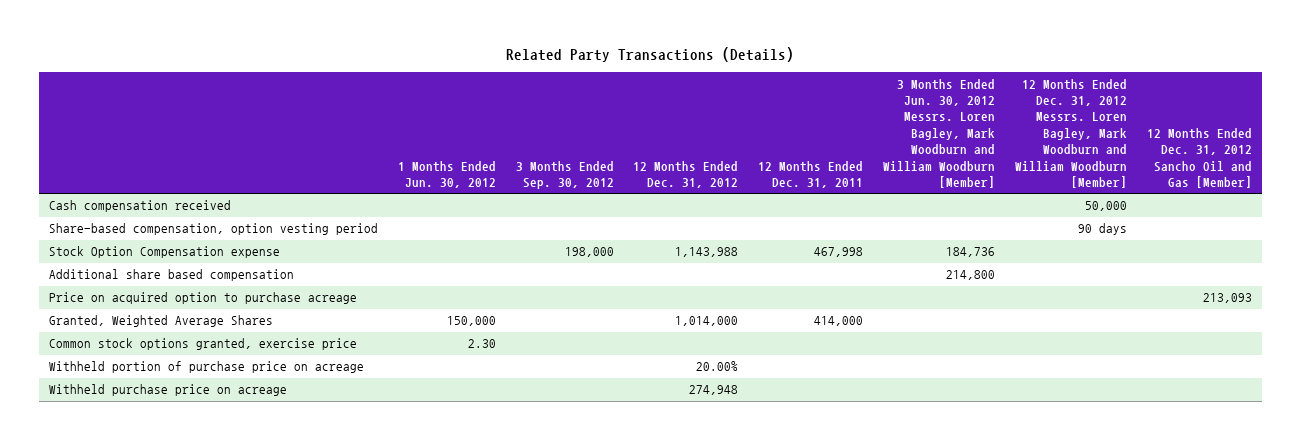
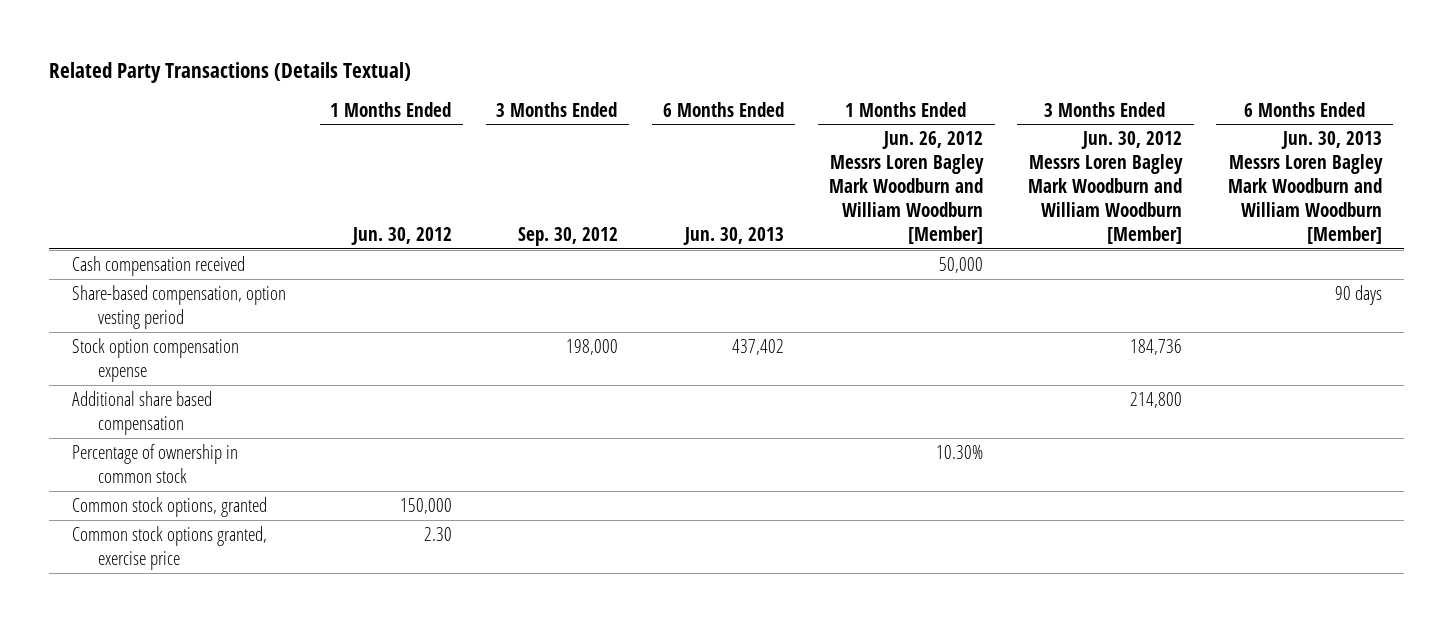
- Related Party Transactions (Details)
+ Related Party Transactions (Details Textual)
- | 1 Months Ended Jun. 30, 2012 | 3 Months Ended Sep. 30, 2012 | 12 Months Ended Dec. 31, 2012 | 12 Months Ended Dec. 31, 2011 | 3 Months Ended Jun. 30, 2012 Messrs. Loren Bagley, Mark Woodburn and William Woodburn [Member] | 12 Months Ended Dec. 31, 2012 Messrs. Loren Bagley, Mark Woodburn and William Woodburn [Member] | 12 Months Ended Dec. 31, 2012 Sancho Oil and Gas [Member]
+ | 1 Months Ended Jun. 30, 2012 | 3 Months Ended Sep. 30, 2012 | 6 Months Ended Jun. 30, 2013 | 1 Months Ended Jun. 26, 2012 Messrs Loren Bagley Mark Woodburn and William Woodburn [Member] | 3 Months Ended Jun. 30, 2012 Messrs Loren Bagley Mark Woodburn and William Woodburn [Member] | 6 Months Ended Jun. 30, 2013 Messrs Loren Bagley Mark Woodburn and William Woodburn [Member]
- Stock Option Compensation expense | | 198,000 | 1,143,988 | 467,998 | 184,736 | |
+ Stock option compensation expense | | 198,000 | 437,402 | | 184,736 |
- Price on acquired option to purchase acreage | | | | | | | 213,093
- Granted, Weighted Average Shares | 150,000 | | 1,014,000 | 414,000 | | |
+ Percentage of ownership in common stock | | | | 10.30% | |
+ Common stock options, granted | 150,000 | | | | |
- Withheld portion of purchase price on acreage | | | 20.00% | | | |
- Withheld purchase price on acreage | | | 274,948 | | | |

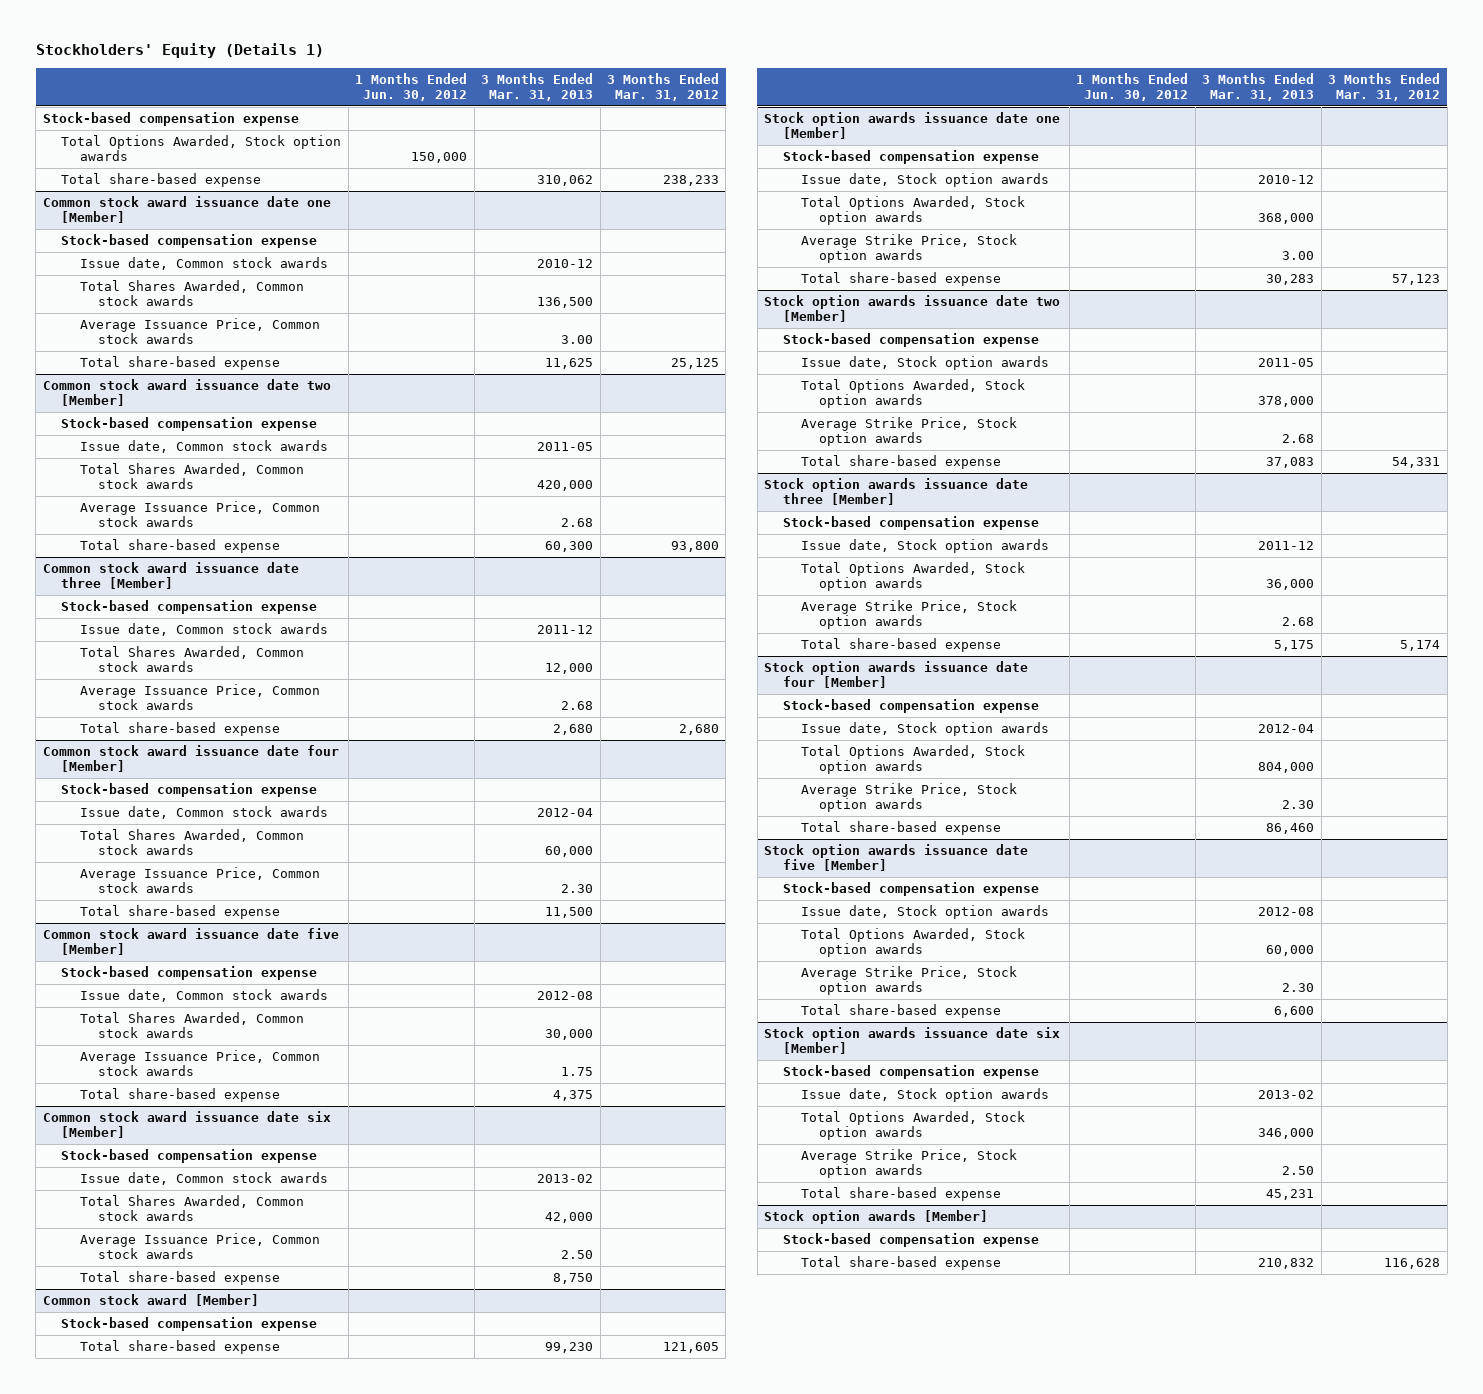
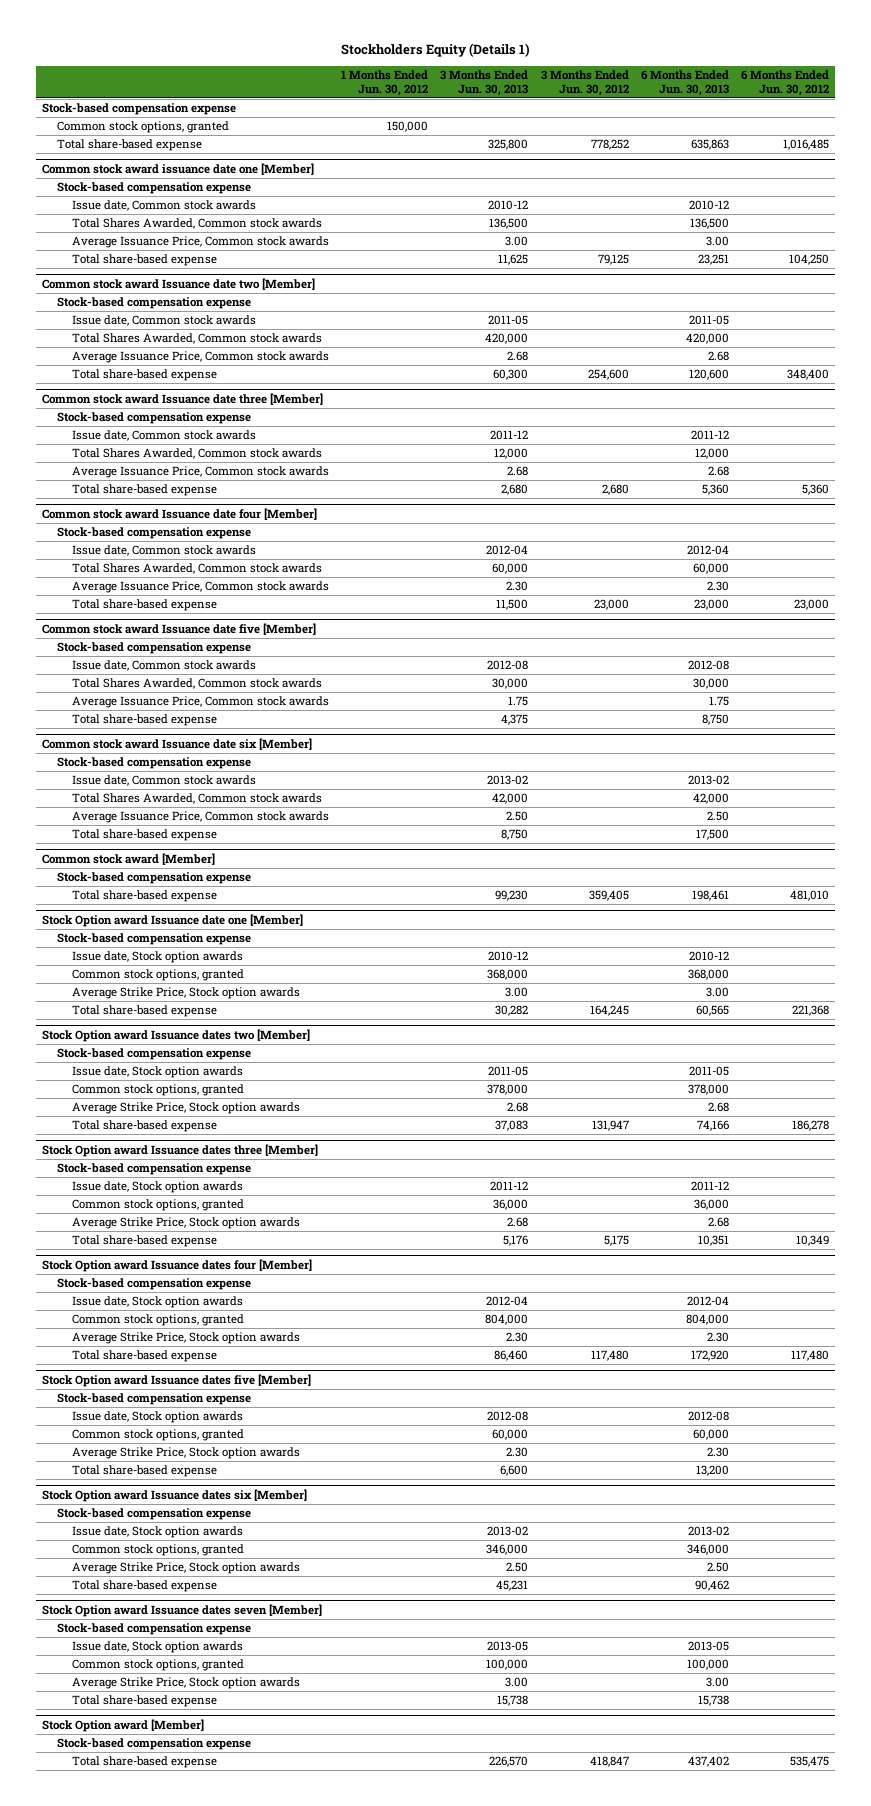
- Stockholders' Equity (Details 1)
+ Stockholders Equity (Details 1)
- | 1 Months Ended Jun. 30, 2012 | 3 Months Ended Mar. 31, 2013 | 3 Months Ended Mar. 31, 2012
+ | 1 Months Ended Jun. 30, 2012 | 3 Months Ended Jun. 30, 2013 | 3 Months Ended Jun. 30, 2012 | 6 Months Ended Jun. 30, 2013 | 6 Months Ended Jun. 30, 2012
- Total Options Awarded, Stock option awards | 150,000 | |
+ Common stock options, granted | 150,000 | | | |
- Common stock award issuance date two [Member]
+ Common stock award Issuance date two [Member]
- Common stock award issuance date three [Member]
+ Common stock award Issuance date three [Member]
- Common stock award issuance date four [Member]
+ Common stock award Issuance date four [Member]
- Common stock award issuance date five [Member]
+ Common stock award Issuance date five [Member]
- Common stock award issuance date six [Member]
+ Common stock award Issuance date six [Member]
- Stock option awards issuance date one [Member]
+ Stock Option award Issuance date one [Member]
- Total Options Awarded, Stock option awards | | 368,000 |
+ Common stock options, granted | | 368,000 | | 368,000 |
- Stock option awards issuance date two [Member]
+ Stock Option award Issuance dates two [Member]
- Total Options Awarded, Stock option awards | | 378,000 |
+ Common stock options, granted | | 378,000 | | 378,000 |
- Stock option awards issuance date three [Member]
+ Stock Option award Issuance dates three [Member]
- Total Options Awarded, Stock option awards | | 36,000 |
+ Common stock options, granted | | 36,000 | | 36,000 |
- Stock option awards issuance date four [Member]
+ Stock Option award Issuance dates four [Member]
- Total Options Awarded, Stock option awards | | 804,000 |
+ Common stock options, granted | | 804,000 | | 804,000 |
- Stock option awards issuance date five [Member]
+ Stock Option award Issuance dates five [Member]
- Total Options Awarded, Stock option awards | | 60,000 |
+ Common stock options, granted | | 60,000 | | 60,000 |
- Stock option awards issuance date six [Member]
+ Stock Option award Issuance dates six [Member]
- Total Options Awarded, Stock option awards | | 346,000 |
+ Common stock options, granted | | 346,000 | | 346,000 |
- Stock option awards [Member]
+ Stock Option award Issuance dates seven [Member]
+ Stock-based compensation expense
+ Issue date, Stock option awards | | 2013-05 | | 2013-05 |
+ Common stock options, granted | | 100,000 | | 100,000 |
+ Average Strike Price, Stock option awards | | 3.00 | | 3.00 |
+ Total share-based expense | | 15,738 | | 15,738 |
+ Stock Option award [Member]

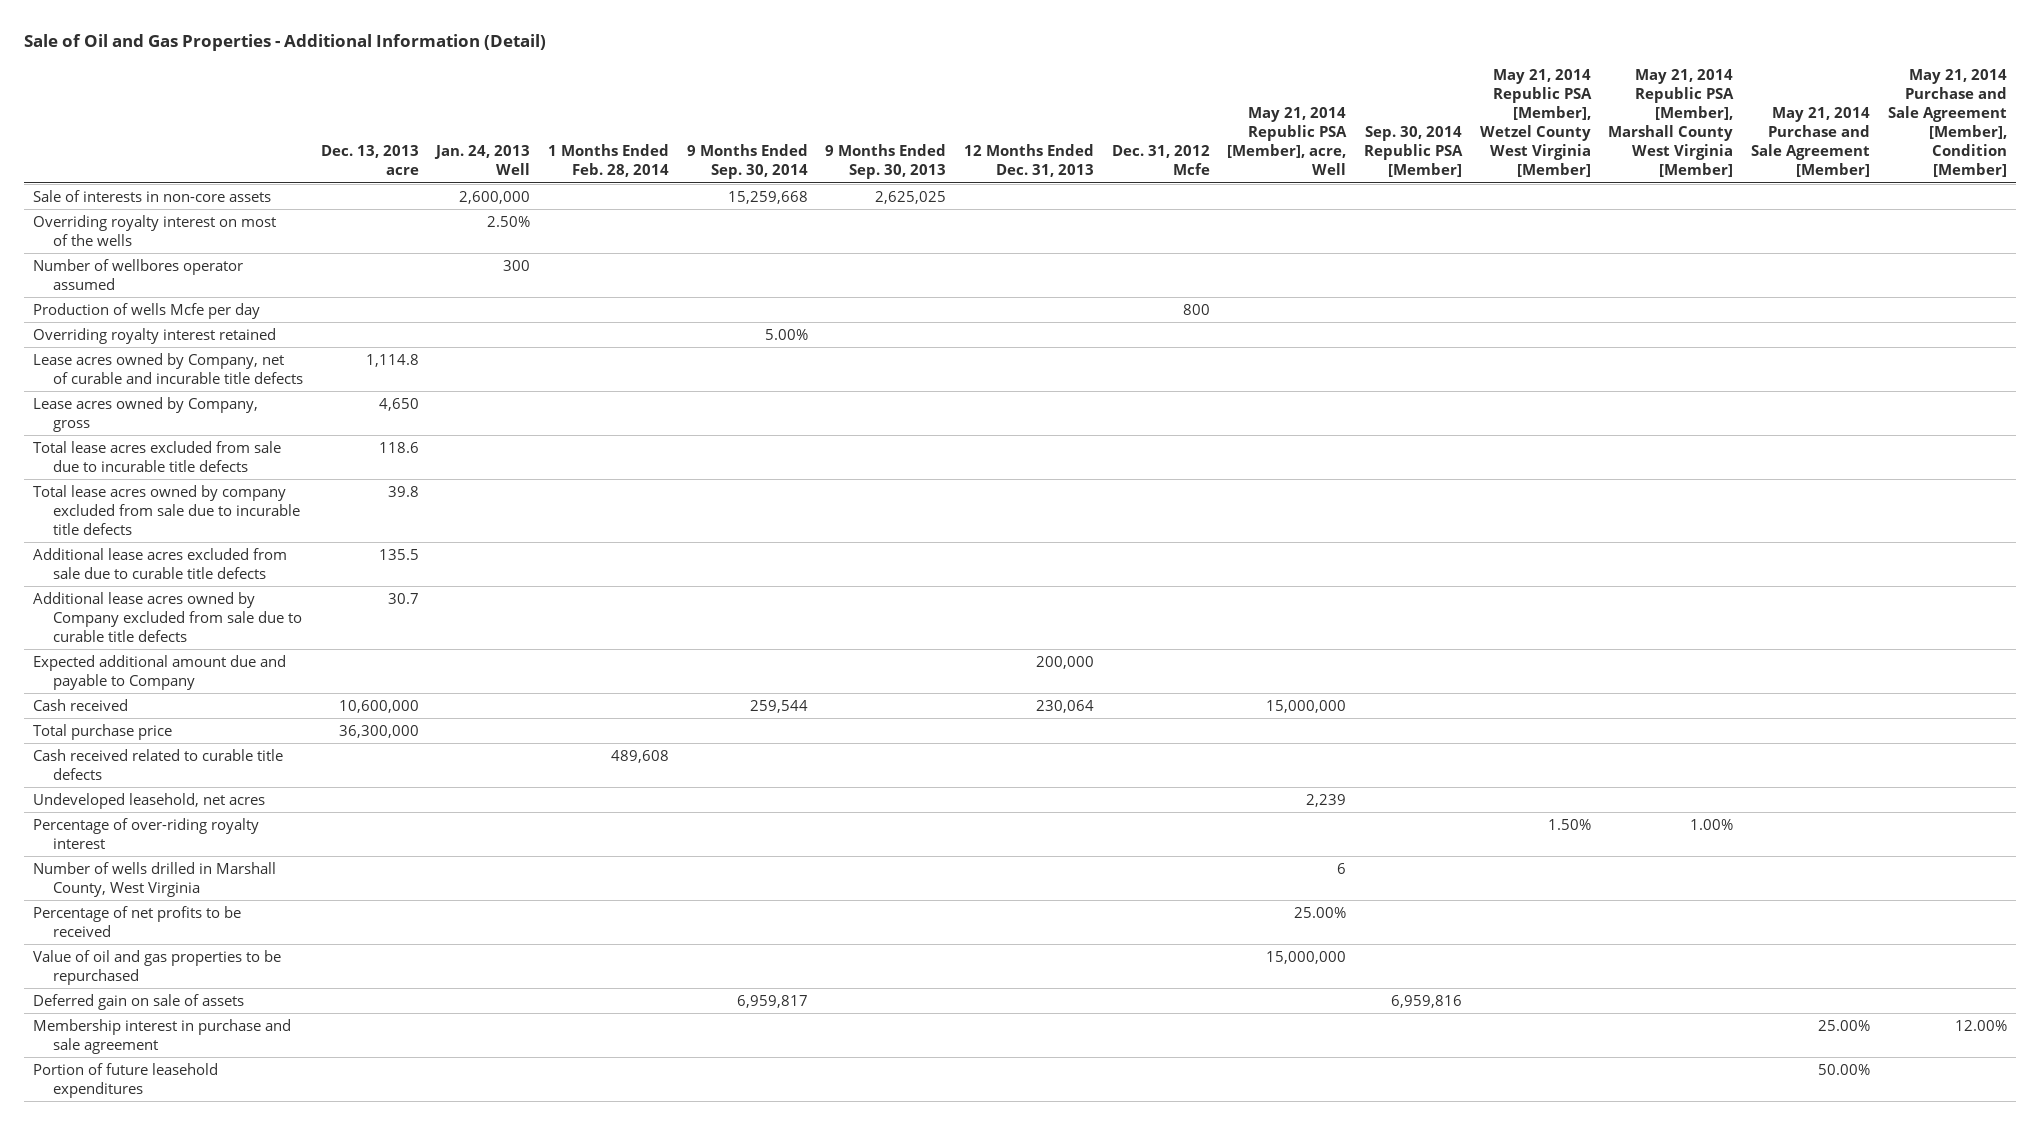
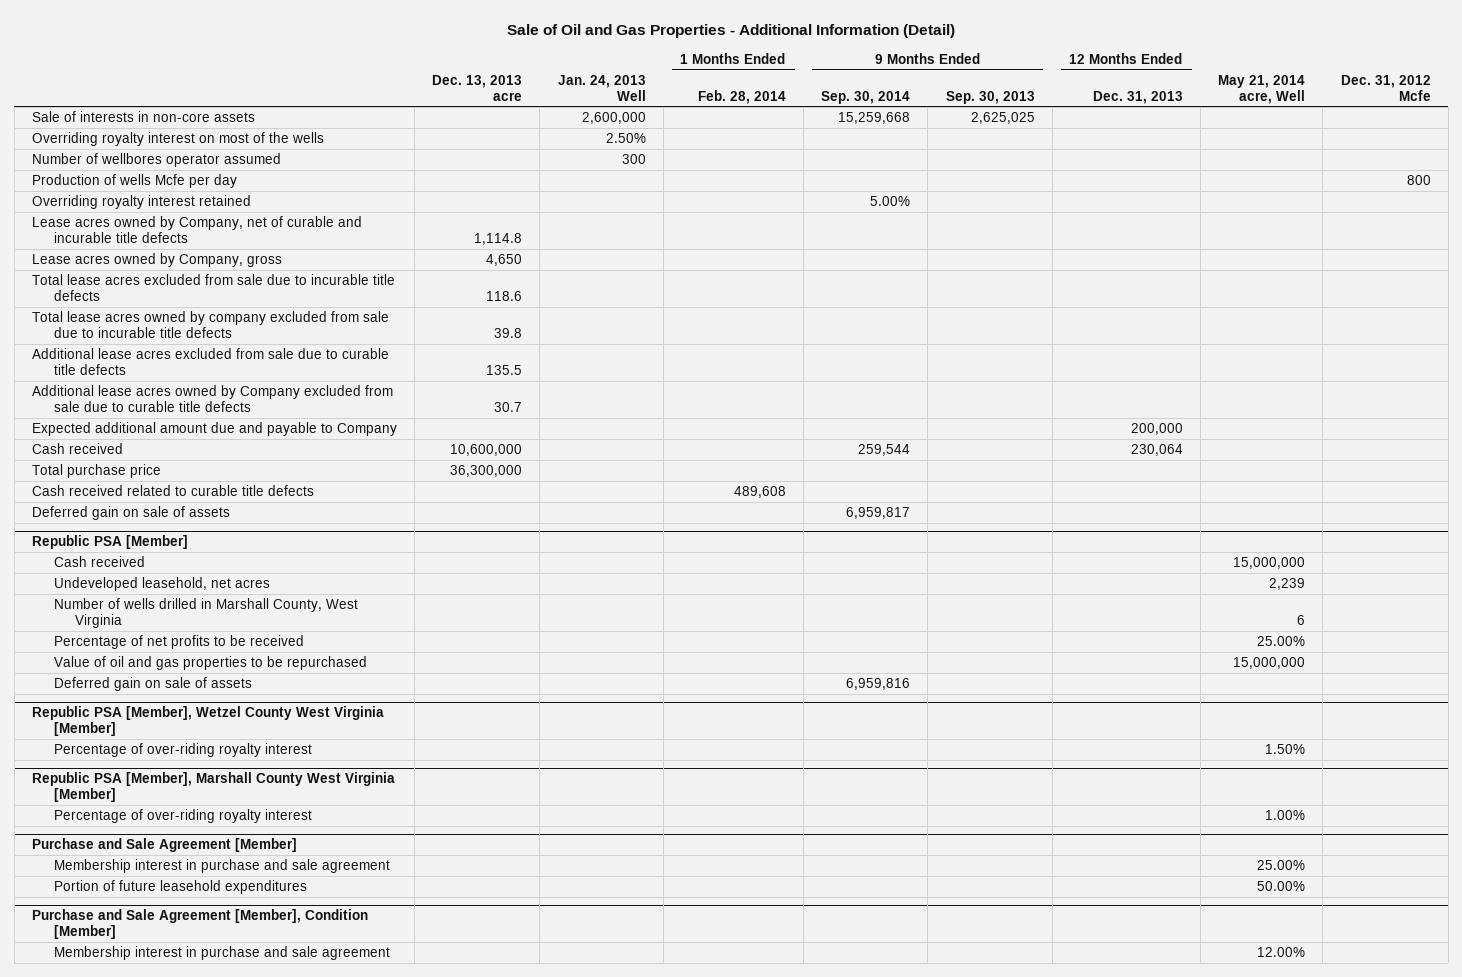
- | Dec. 13, 2013 acre | Jan. 24, 2013 Well | 1 Months Ended Feb. 28, 2014 | 9 Months Ended Sep. 30, 2014 | 9 Months Ended Sep. 30, 2013 | 12 Months Ended Dec. 31, 2013 | Dec. 31, 2012 Mcfe | May 21, 2014 Republic PSA [Member], acre, Well | Sep. 30, 2014 Republic PSA [Member] | May 21, 2014 Republic PSA [Member], Wetzel County West Virginia [Member] | May 21, 2014 Republic PSA [Member], Marshall County West Virginia [Member] | May 21, 2014 Purchase and Sale Agreement [Member] | May 21, 2014 Purchase and Sale Agreement [Member], Condition [Member]
+ | Dec. 13, 2013 acre | Jan. 24, 2013 Well | 1 Months Ended Feb. 28, 2014 | 9 Months Ended Sep. 30, 2014 | 9 Months Ended Sep. 30, 2013 | 12 Months Ended Dec. 31, 2013 | May 21, 2014 acre, Well | Dec. 31, 2012 Mcfe
- Undeveloped leasehold, net acres | | | | | | | | 2,239 | | | | |
- Percentage of over-riding royalty interest | | | | | | | | | | 1.50% | 1.00% | |
- Number of wells drilled in Marshall County, West Virginia | | | | | | | | 6 | | | | |
- Percentage of net profits to be received | | | | | | | | 25.00% | | | | |
- Value of oil and gas properties to be repurchased | | | | | | | | 15,000,000 | | | | |
- Membership interest in purchase and sale agreement | | | | | | | | | | | | 25.00% | 12.00%
- Portion of future leasehold expenditures | | | | | | | | | | | | 50.00% |
+ Republic PSA [Member]
+ Cash received | | | | | | | 15,000,000 |
+ Undeveloped leasehold, net acres | | | | | | | 2,239 |
+ Number of wells drilled in Marshall County, West Virginia | | | | | | | 6 |
+ Percentage of net profits to be received | | | | | | | 25.00% |
+ Value of oil and gas properties to be repurchased | | | | | | | 15,000,000 |
+ Deferred gain on sale of assets | | | | 6,959,816 | | | |
+ Republic PSA [Member], Wetzel County West Virginia [Member]
+ Percentage of over-riding royalty interest | | | | | | | 1.50% |
+ Republic PSA [Member], Marshall County West Virginia [Member]
+ Percentage of over-riding royalty interest | | | | | | | 1.00% |
+ Purchase and Sale Agreement [Member]
+ Membership interest in purchase and sale agreement | | | | | | | 25.00% |
+ Portion of future leasehold expenditures | | | | | | | 50.00% |
+ Purchase and Sale Agreement [Member], Condition [Member]
+ Membership interest in purchase and sale agreement | | | | | | | 12.00% |

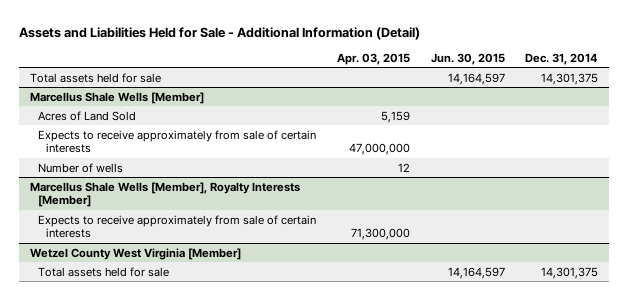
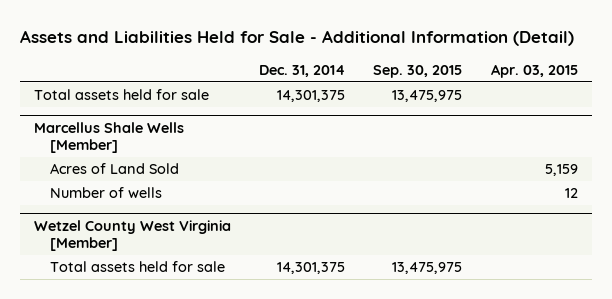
- | Apr. 03, 2015 | Jun. 30, 2015 | Dec. 31, 2014
+ | Dec. 31, 2014 | Sep. 30, 2015 | Apr. 03, 2015
@ Marcellus Shale Wells [Member]
- Expects to receive approximately from sale of certain interests | 47,000,000 | |
- Marcellus Shale Wells [Member], Royalty Interests [Member]
- Expects to receive approximately from sale of certain interests | 71,300,000 | |

